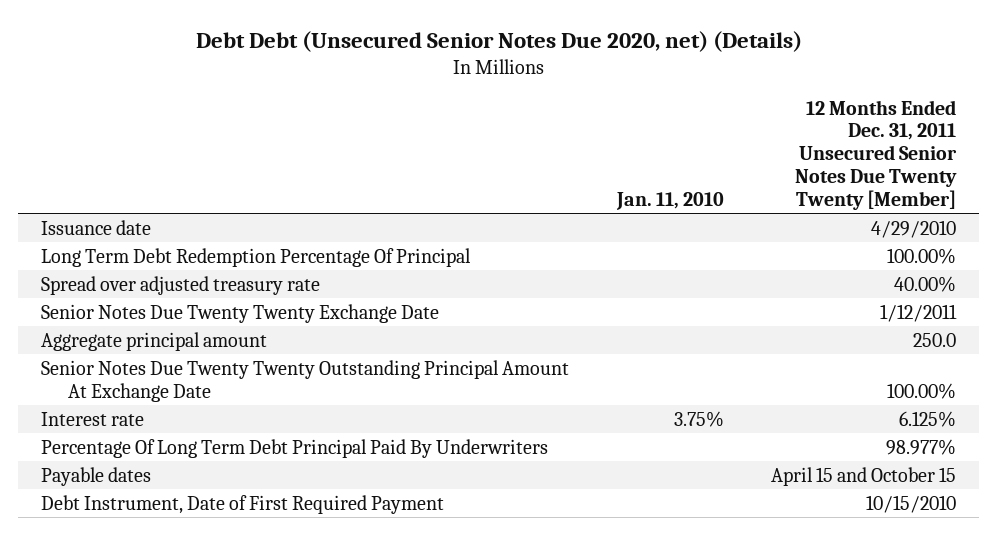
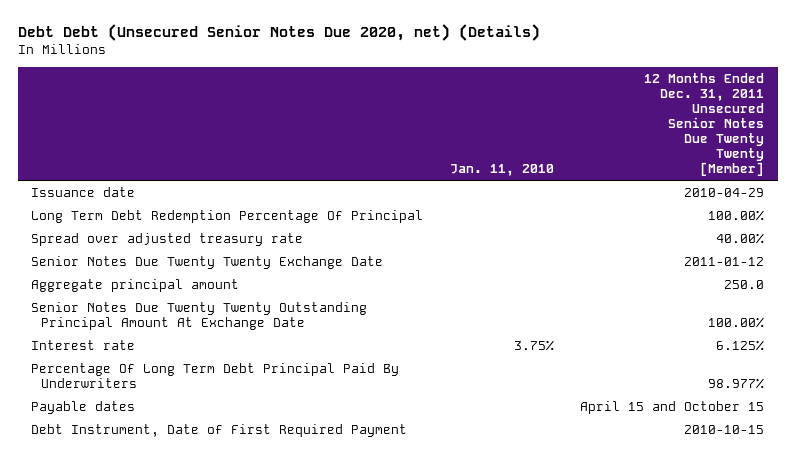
- Issuance date | | 4/29/2010
+ Issuance date | | 2010-04-29
- Senior Notes Due Twenty Twenty Exchange Date | | 1/12/2011
+ Senior Notes Due Twenty Twenty Exchange Date | | 2011-01-12
- Debt Instrument, Date of First Required Payment | | 10/15/2010
+ Debt Instrument, Date of First Required Payment | | 2010-10-15

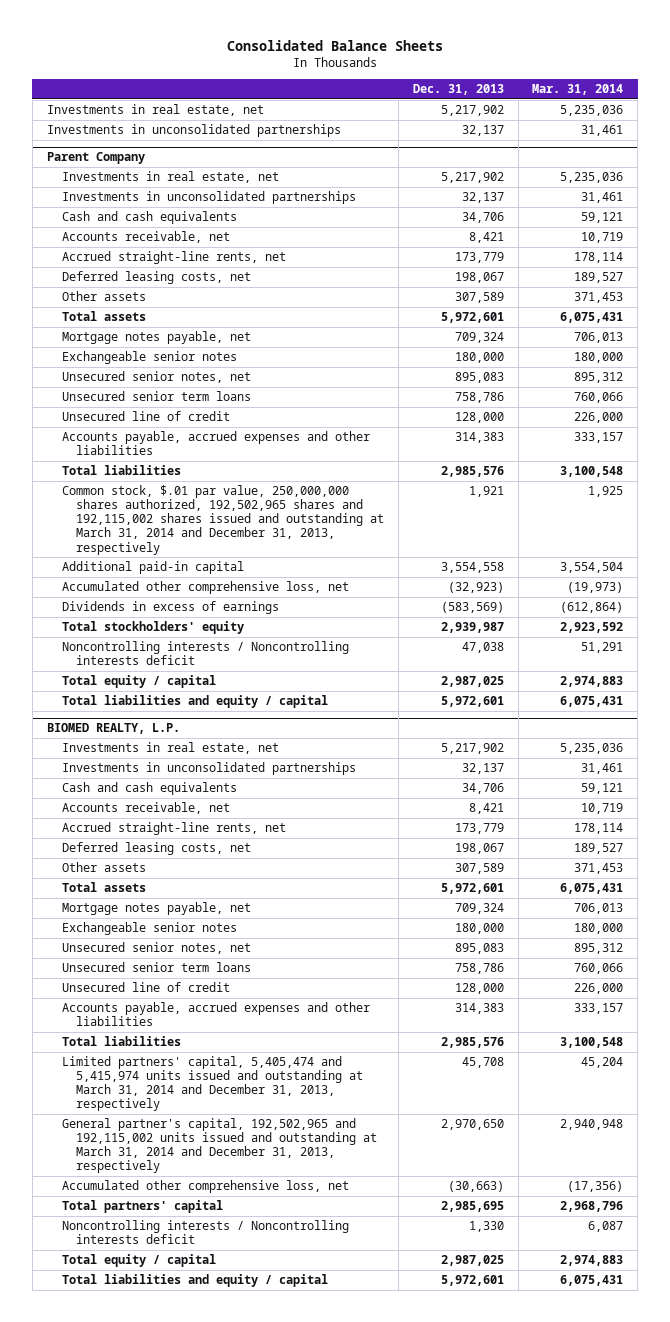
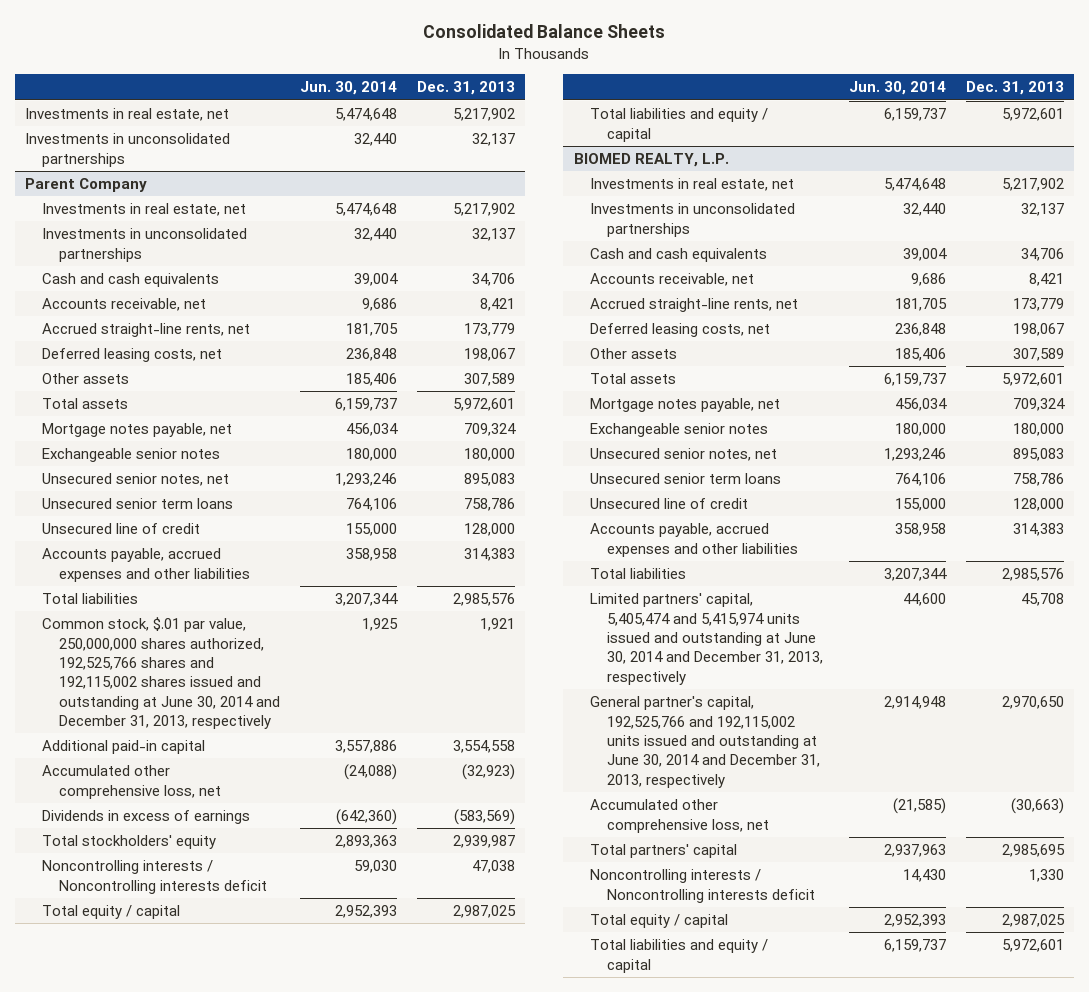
- | Dec. 31, 2013 | Mar. 31, 2014
+ | Jun. 30, 2014 | Dec. 31, 2013
@ Parent Company
- Common stock, $.01 par value, 250,000,000 shares authorized, 192,502,965 shares and 192,115,002 shares issued and outstanding at March 31, 2014 and December 31, 2013, respectively | 1,921 | 1,925
+ Common stock, $.01 par value, 250,000,000 shares authorized, 192,525,766 shares and 192,115,002 shares issued and outstanding at June 30, 2014 and December 31, 2013, respectively | 1,925 | 1,921
@ BIOMED REALTY, L.P.
- Limited partners' capital, 5,405,474 and 5,415,974 units issued and outstanding at March 31, 2014 and December 31, 2013, respectively | 45,708 | 45,204
- General partner's capital, 192,502,965 and 192,115,002 units issued and outstanding at March 31, 2014 and December 31, 2013, respectively | 2,970,650 | 2,940,948
+ Limited partners' capital, 5,405,474 and 5,415,974 units issued and outstanding at June 30, 2014 and December 31, 2013, respectively | 44,600 | 45,708
+ General partner's capital, 192,525,766 and 192,115,002 units issued and outstanding at June 30, 2014 and December 31, 2013, respectively | 2,914,948 | 2,970,650

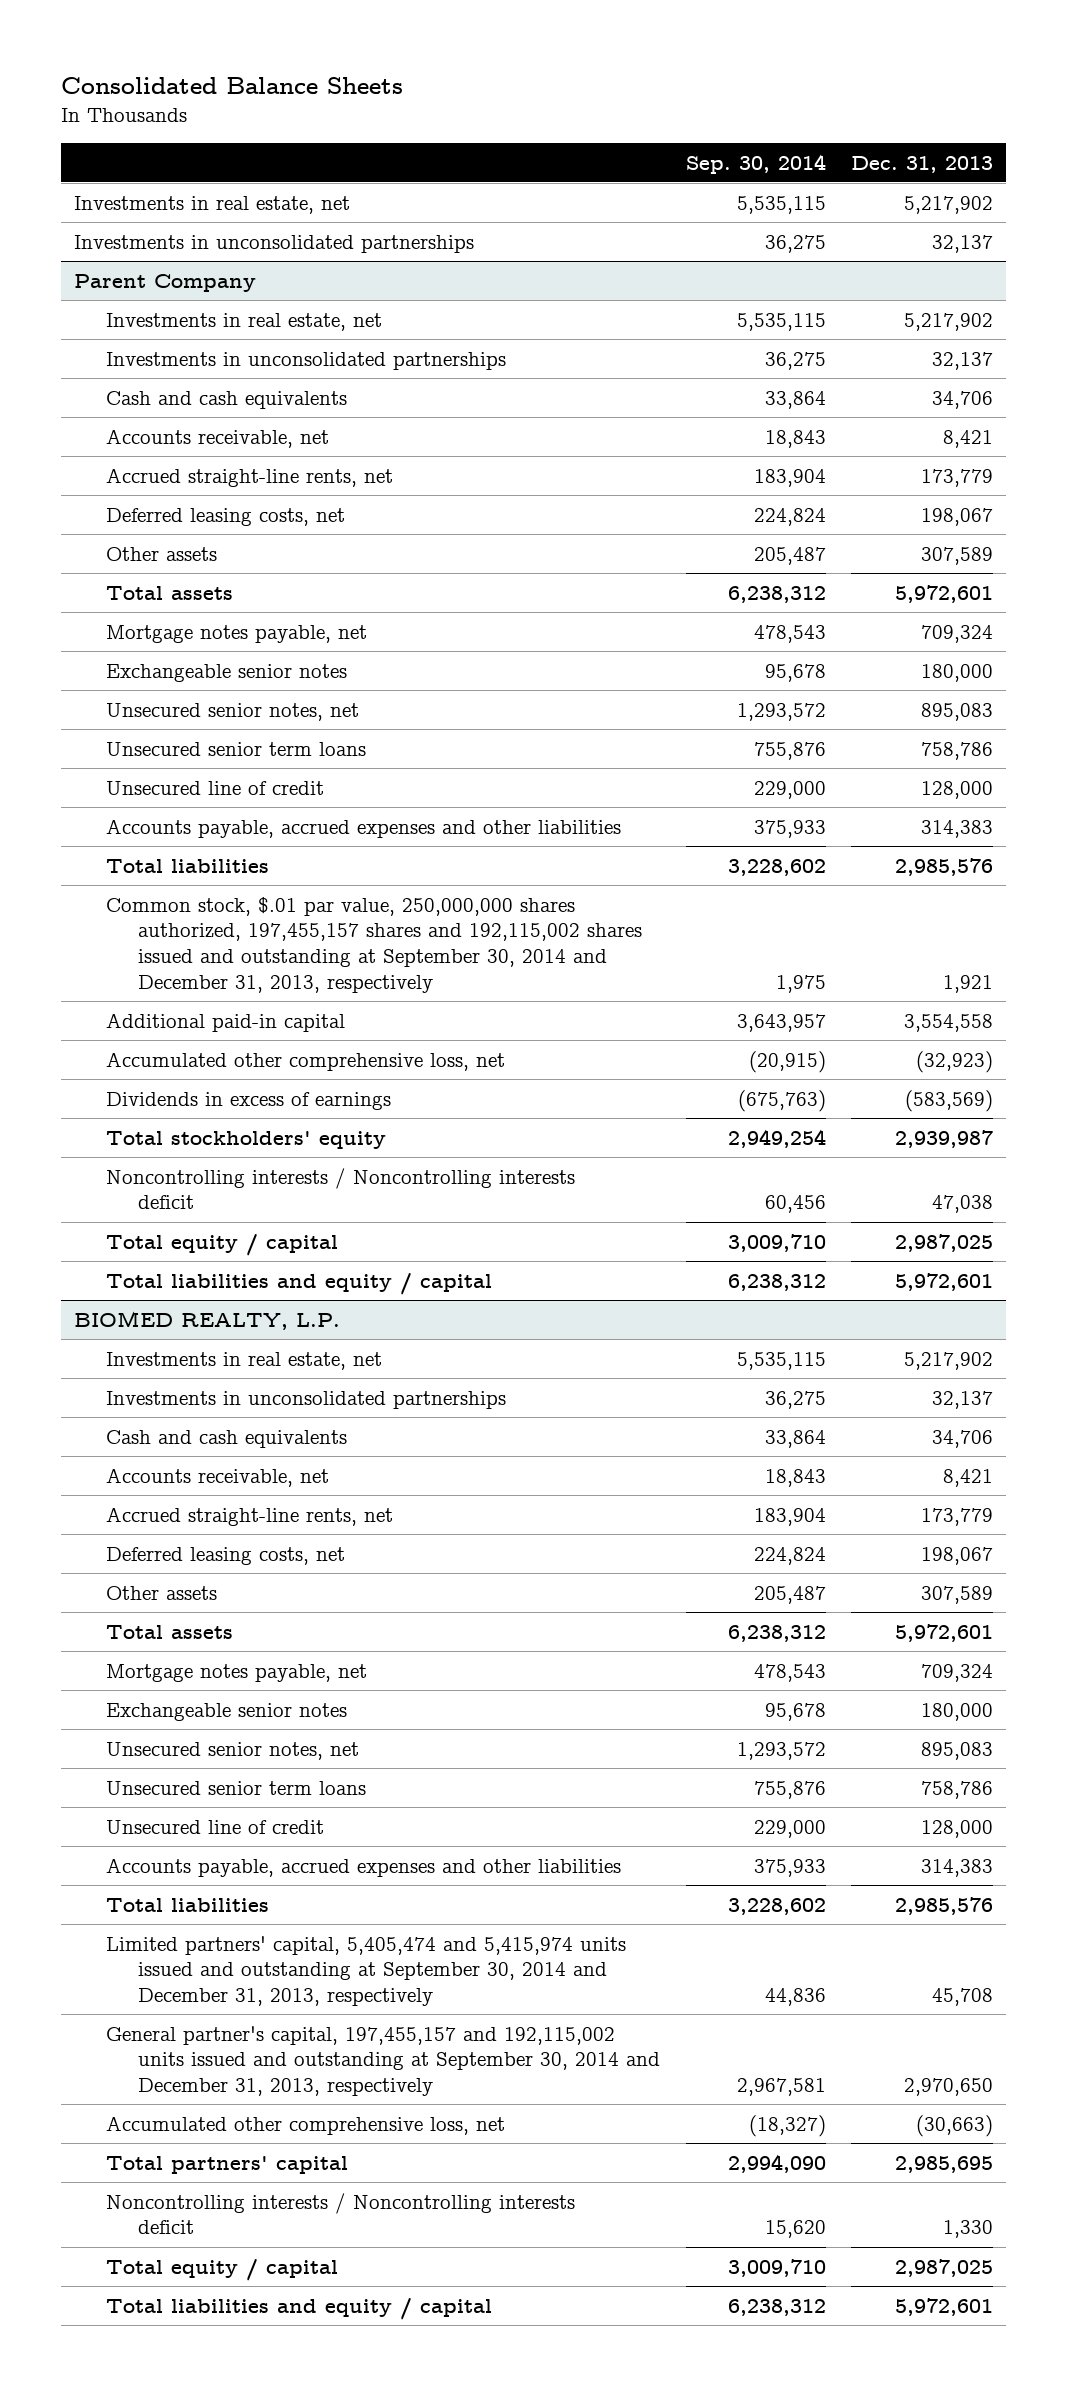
- | Jun. 30, 2014 | Dec. 31, 2013
+ | Sep. 30, 2014 | Dec. 31, 2013
@ Parent Company
- Common stock, $.01 par value, 250,000,000 shares authorized, 192,525,766 shares and 192,115,002 shares issued and outstanding at June 30, 2014 and December 31, 2013, respectively | 1,925 | 1,921
+ Common stock, $.01 par value, 250,000,000 shares authorized, 197,455,157 shares and 192,115,002 shares issued and outstanding at September 30, 2014 and December 31, 2013, respectively | 1,975 | 1,921
@ BIOMED REALTY, L.P.
- Limited partners' capital, 5,405,474 and 5,415,974 units issued and outstanding at June 30, 2014 and December 31, 2013, respectively | 44,600 | 45,708
- General partner's capital, 192,525,766 and 192,115,002 units issued and outstanding at June 30, 2014 and December 31, 2013, respectively | 2,914,948 | 2,970,650
+ Limited partners' capital, 5,405,474 and 5,415,974 units issued and outstanding at September 30, 2014 and December 31, 2013, respectively | 44,836 | 45,708
+ General partner's capital, 197,455,157 and 192,115,002 units issued and outstanding at September 30, 2014 and December 31, 2013, respectively | 2,967,581 | 2,970,650

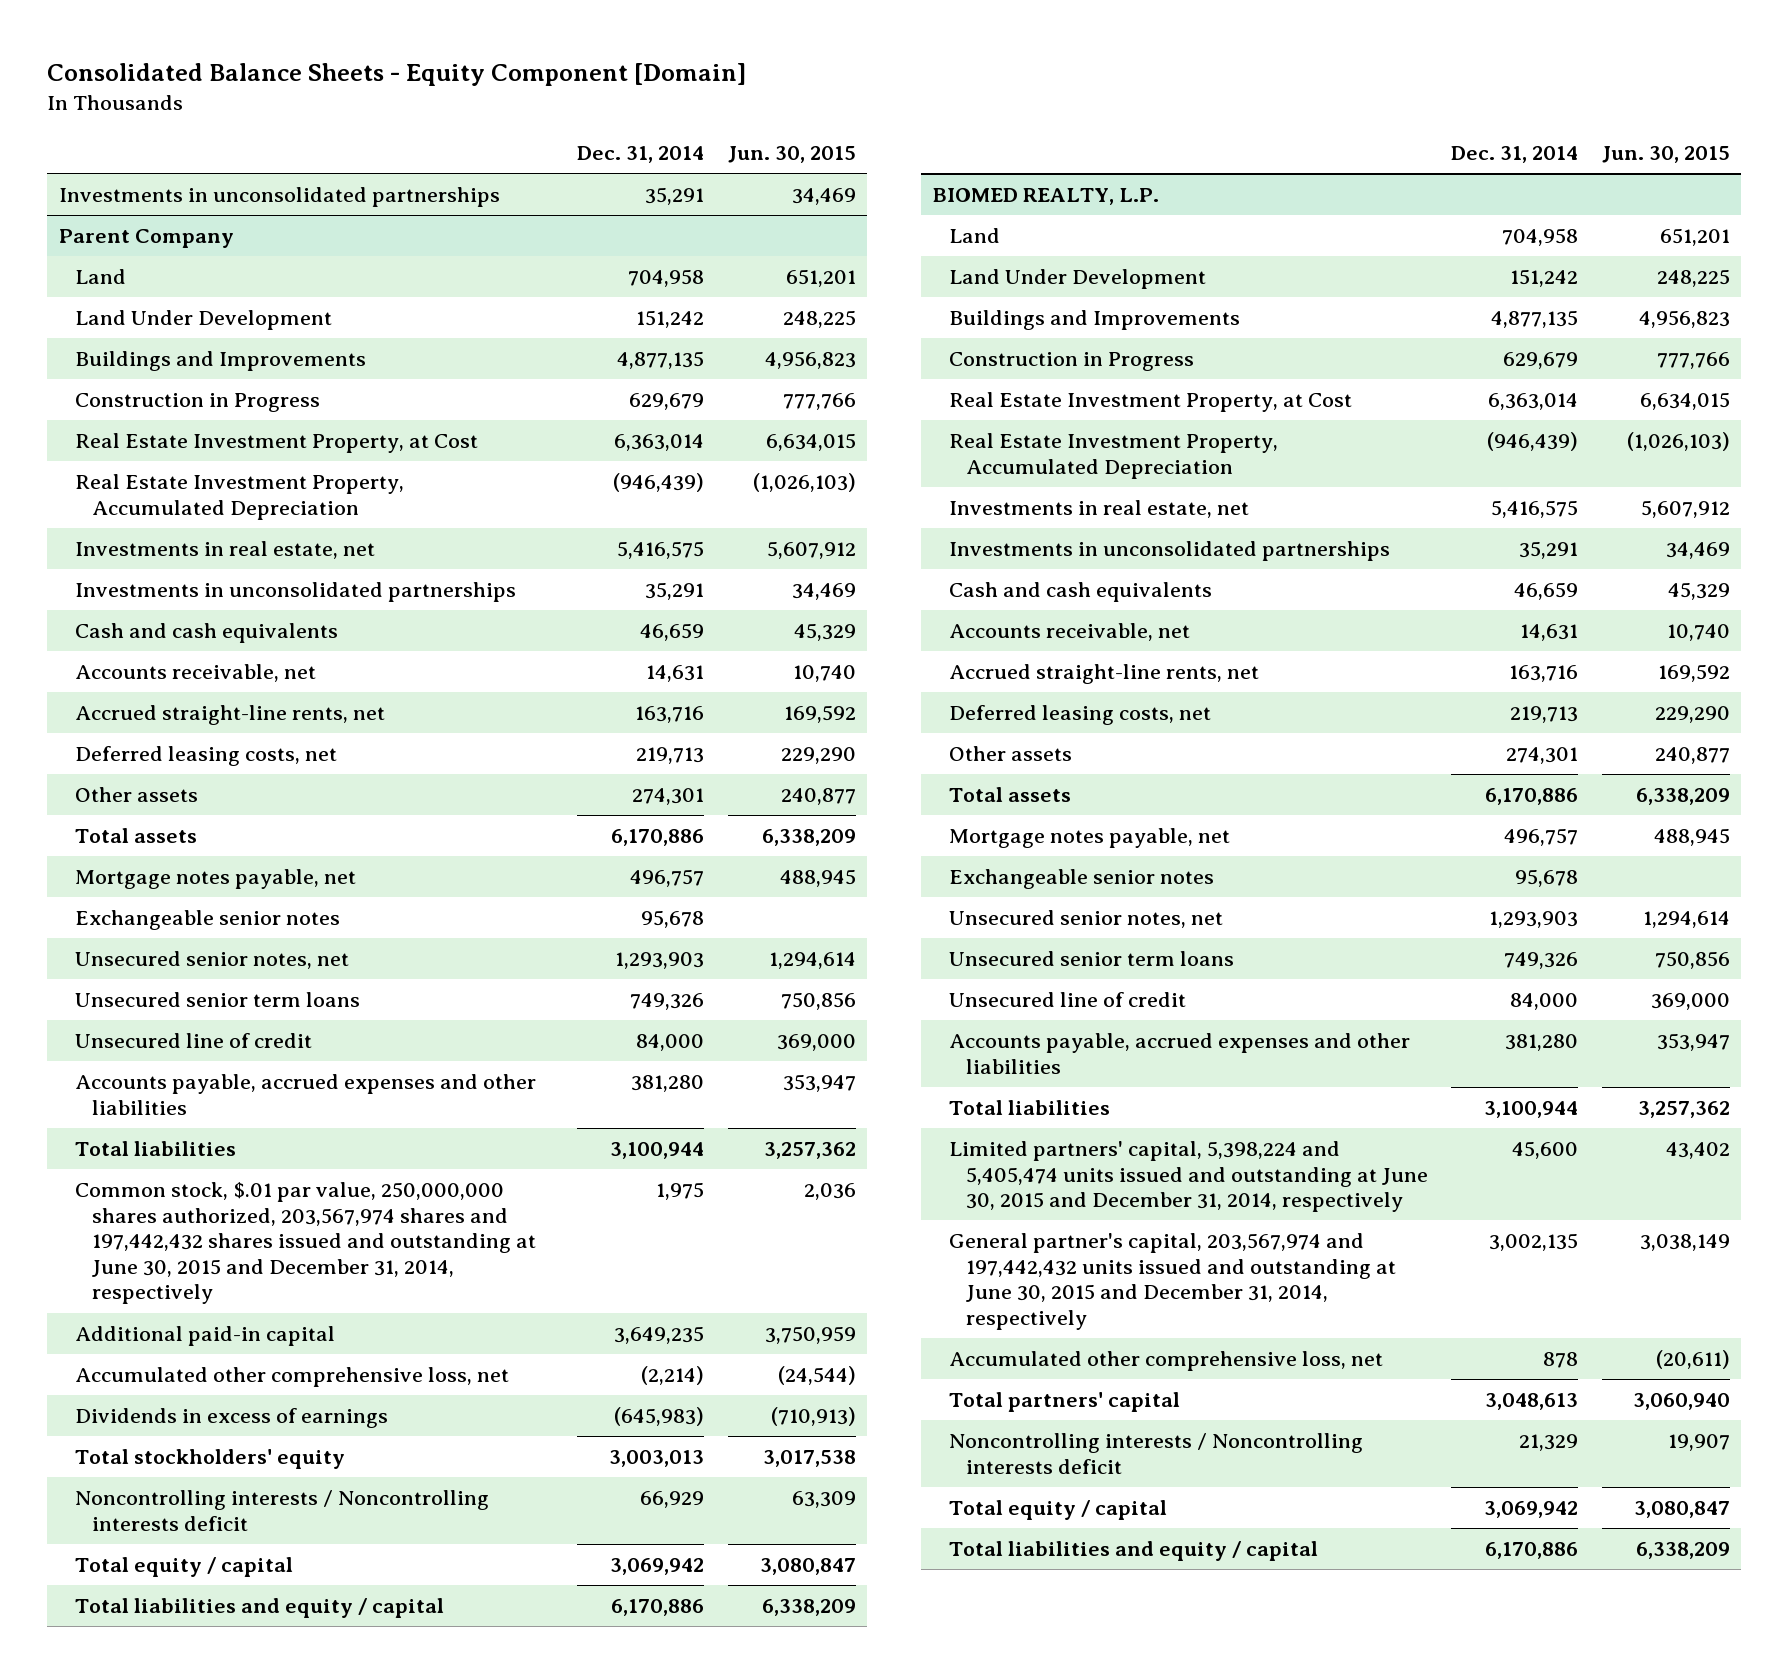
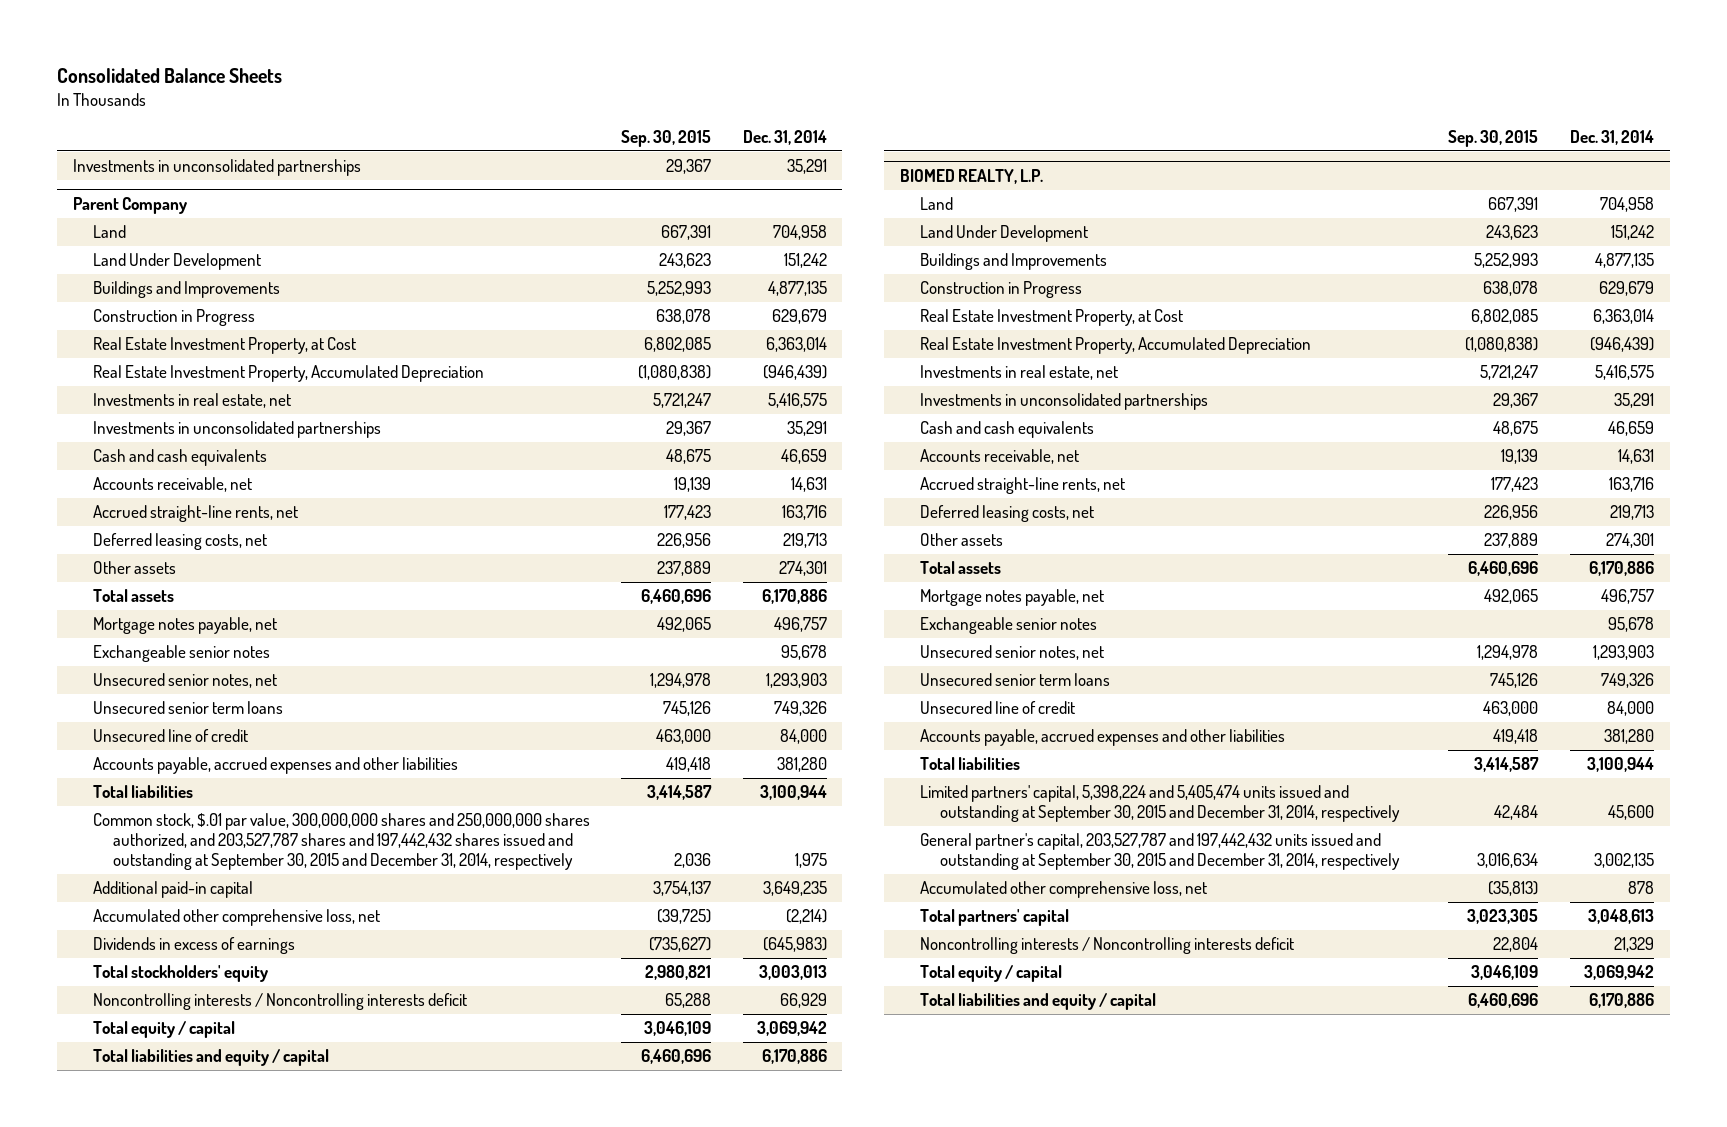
- Consolidated Balance Sheets - Equity Component [Domain]
+ Consolidated Balance Sheets
- | Dec. 31, 2014 | Jun. 30, 2015
+ | Sep. 30, 2015 | Dec. 31, 2014
@ Parent Company
- Common stock, $.01 par value, 250,000,000 shares authorized, 203,567,974 shares and 197,442,432 shares issued and outstanding at June 30, 2015 and December 31, 2014, respectively | 1,975 | 2,036
+ Common stock, $.01 par value, 300,000,000 shares and 250,000,000 shares authorized, and 203,527,787 shares and 197,442,432 shares issued and outstanding at September 30, 2015 and December 31, 2014, respectively | 2,036 | 1,975
@ BIOMED REALTY, L.P.
- Limited partners' capital, 5,398,224 and 5,405,474 units issued and outstanding at June 30, 2015 and December 31, 2014, respectively | 45,600 | 43,402
- General partner's capital, 203,567,974 and 197,442,432 units issued and outstanding at June 30, 2015 and December 31, 2014, respectively | 3,002,135 | 3,038,149
+ Limited partners' capital, 5,398,224 and 5,405,474 units issued and outstanding at September 30, 2015 and December 31, 2014, respectively | 42,484 | 45,600
+ General partner's capital, 203,527,787 and 197,442,432 units issued and outstanding at September 30, 2015 and December 31, 2014, respectively | 3,016,634 | 3,002,135

